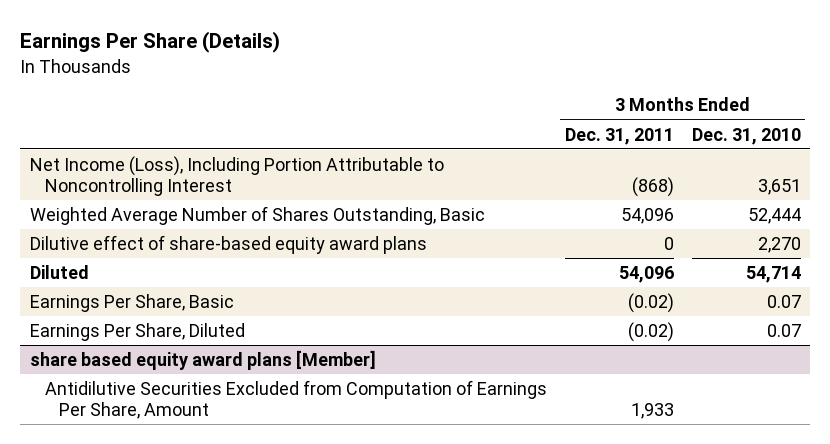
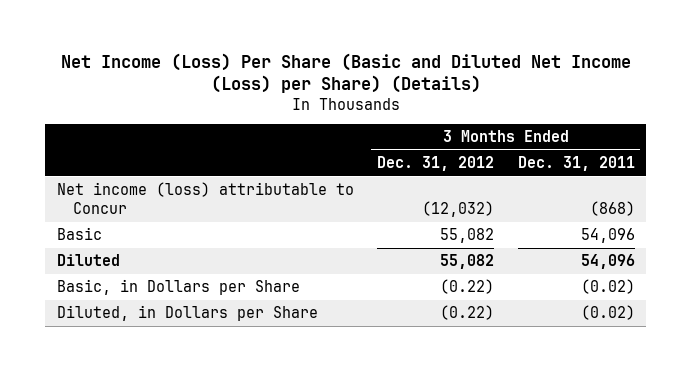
- Earnings Per Share (Details)
+ Net Income (Loss) Per Share (Basic and Diluted Net Income (Loss) per Share) (Details)
- | 3 Months Ended Dec. 31, 2011 | 3 Months Ended Dec. 31, 2010
+ | 3 Months Ended Dec. 31, 2012 | 3 Months Ended Dec. 31, 2011
- Net Income (Loss), Including Portion Attributable to Noncontrolling Interest | (868) | 3,651
- Weighted Average Number of Shares Outstanding, Basic | 54,096 | 52,444
- Dilutive effect of share-based equity award plans | 0 | 2,270
+ Net income (loss) attributable to Concur | (12,032) | (868)
+ Basic | 55,082 | 54,096
- Earnings Per Share, Basic | (0.02) | 0.07
- Earnings Per Share, Diluted | (0.02) | 0.07
- share based equity award plans [Member]
- Antidilutive Securities Excluded from Computation of Earnings Per Share, Amount | 1,933 |
+ Basic, in Dollars per Share | (0.22) | (0.02)
+ Diluted, in Dollars per Share | (0.22) | (0.02)

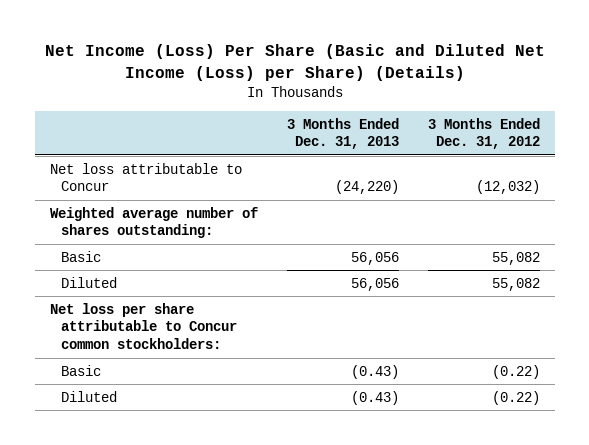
- | 3 Months Ended Dec. 31, 2012 | 3 Months Ended Dec. 31, 2011
+ | 3 Months Ended Dec. 31, 2013 | 3 Months Ended Dec. 31, 2012
- Net income (loss) attributable to Concur | (12,032) | (868)
+ Net loss attributable to Concur | (24,220) | (12,032)
+ Weighted average number of shares outstanding:
- Basic, in Dollars per Share | (0.22) | (0.02)
- Diluted, in Dollars per Share | (0.22) | (0.02)
+ Net loss per share attributable to Concur common stockholders:
+ Basic | (0.43) | (0.22)
+ Diluted | (0.43) | (0.22)

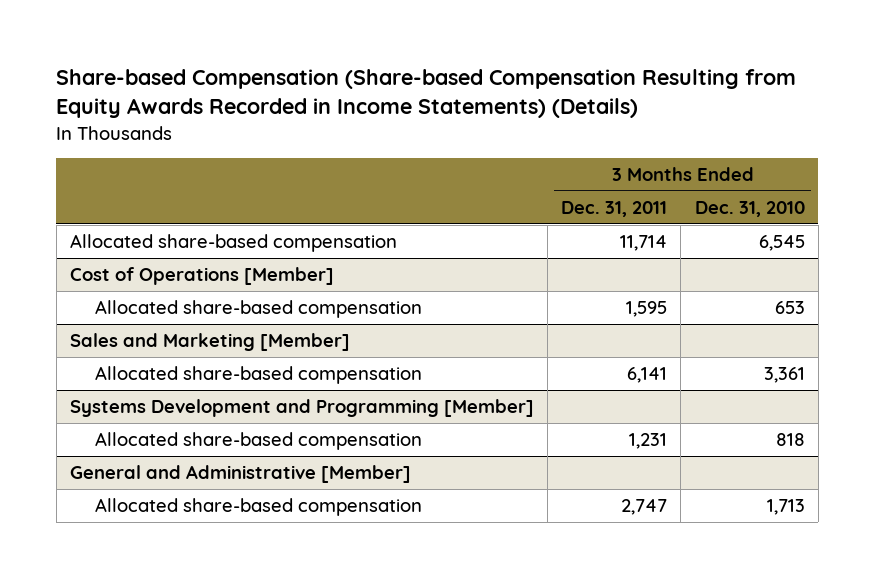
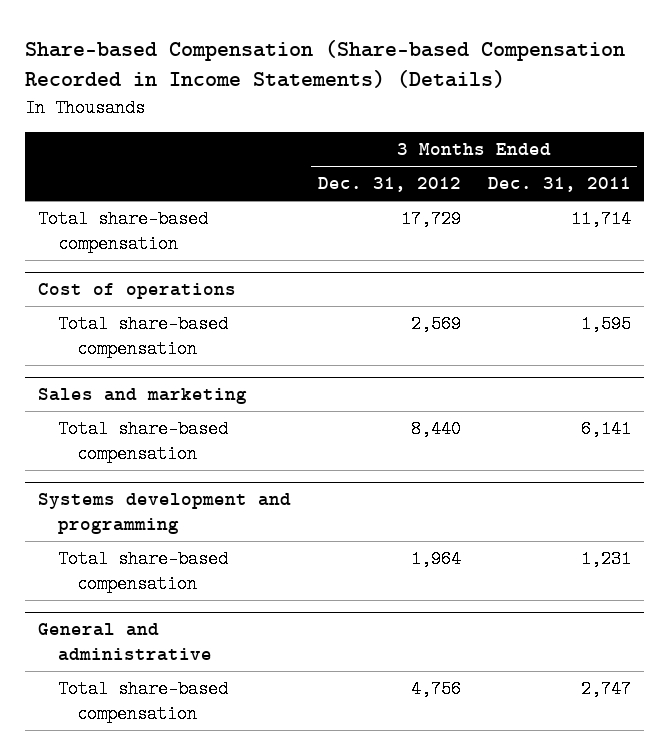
- Share-based Compensation (Share-based Compensation Resulting from Equity Awards Recorded in Income Statements) (Details)
+ Share-based Compensation (Share-based Compensation Recorded in Income Statements) (Details)
- | 3 Months Ended Dec. 31, 2011 | 3 Months Ended Dec. 31, 2010
+ | 3 Months Ended Dec. 31, 2012 | 3 Months Ended Dec. 31, 2011
- Allocated share-based compensation | 11,714 | 6,545
- Cost of Operations [Member]
- Allocated share-based compensation | 1,595 | 653
- Sales and Marketing [Member]
- Allocated share-based compensation | 6,141 | 3,361
- Systems Development and Programming [Member]
- Allocated share-based compensation | 1,231 | 818
- General and Administrative [Member]
- Allocated share-based compensation | 2,747 | 1,713
+ Total share-based compensation | 17,729 | 11,714
+ Cost of operations
+ Total share-based compensation | 2,569 | 1,595
+ Sales and marketing
+ Total share-based compensation | 8,440 | 6,141
+ Systems development and programming
+ Total share-based compensation | 1,964 | 1,231
+ General and administrative
+ Total share-based compensation | 4,756 | 2,747

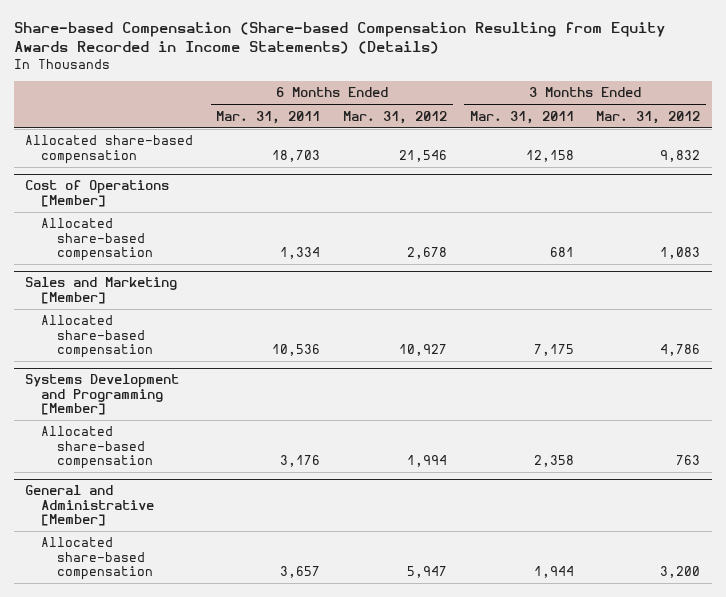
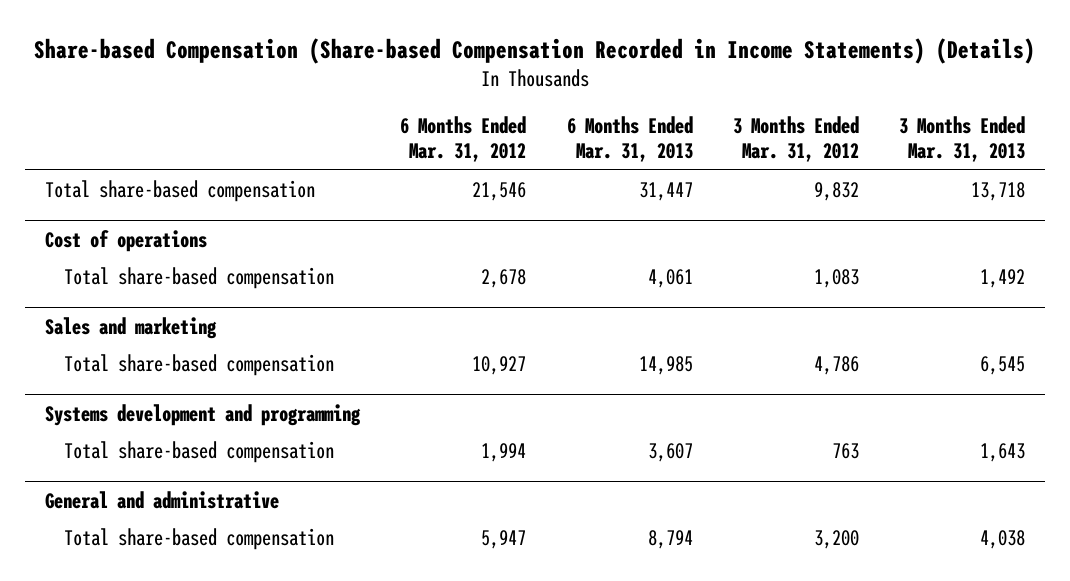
- Share-based Compensation (Share-based Compensation Resulting from Equity Awards Recorded in Income Statements) (Details)
+ Share-based Compensation (Share-based Compensation Recorded in Income Statements) (Details)
- | 6 Months Ended Mar. 31, 2011 | 6 Months Ended Mar. 31, 2012 | 3 Months Ended Mar. 31, 2011 | 3 Months Ended Mar. 31, 2012
+ | 6 Months Ended Mar. 31, 2012 | 6 Months Ended Mar. 31, 2013 | 3 Months Ended Mar. 31, 2012 | 3 Months Ended Mar. 31, 2013
- Allocated share-based compensation | 18,703 | 21,546 | 12,158 | 9,832
- Cost of Operations [Member]
- Allocated share-based compensation | 1,334 | 2,678 | 681 | 1,083
- Sales and Marketing [Member]
- Allocated share-based compensation | 10,536 | 10,927 | 7,175 | 4,786
- Systems Development and Programming [Member]
- Allocated share-based compensation | 3,176 | 1,994 | 2,358 | 763
- General and Administrative [Member]
- Allocated share-based compensation | 3,657 | 5,947 | 1,944 | 3,200
+ Total share-based compensation | 21,546 | 31,447 | 9,832 | 13,718
+ Cost of operations
+ Total share-based compensation | 2,678 | 4,061 | 1,083 | 1,492
+ Sales and marketing
+ Total share-based compensation | 10,927 | 14,985 | 4,786 | 6,545
+ Systems development and programming
+ Total share-based compensation | 1,994 | 3,607 | 763 | 1,643
+ General and administrative
+ Total share-based compensation | 5,947 | 8,794 | 3,200 | 4,038

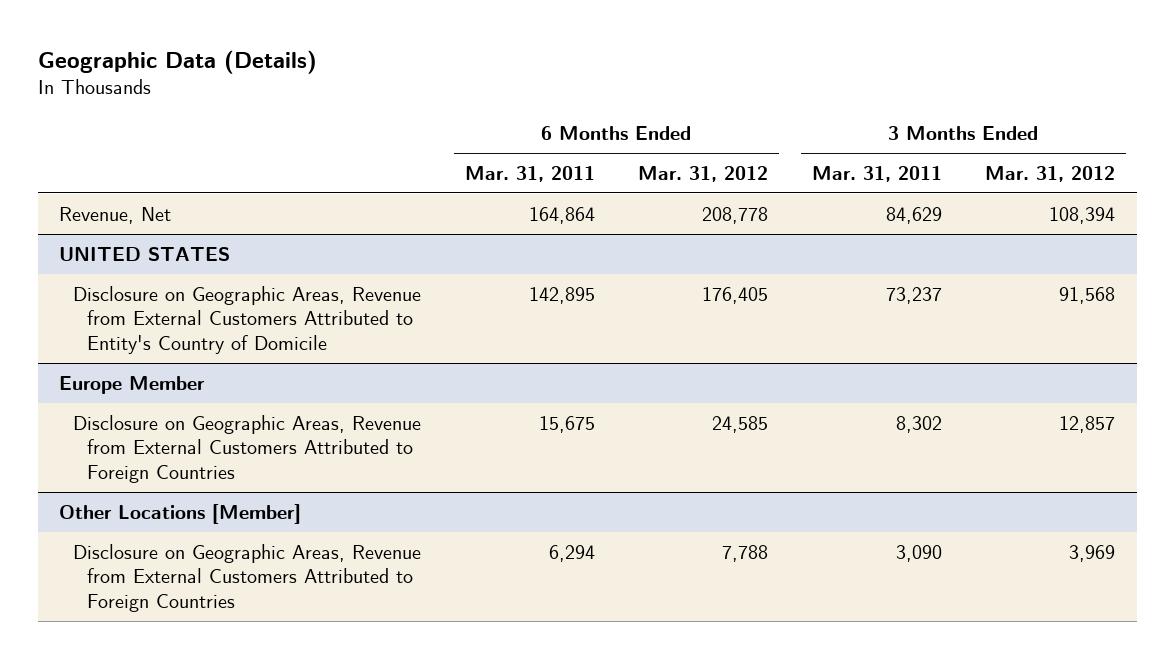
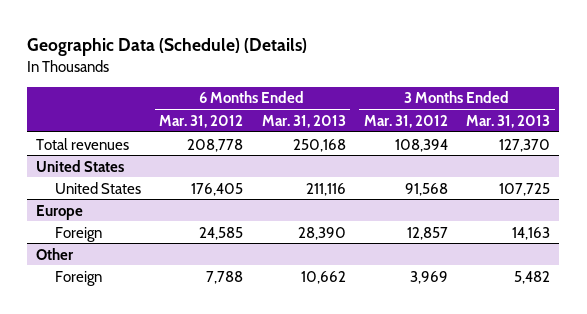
- Geographic Data (Details)
+ Geographic Data (Schedule) (Details)
- | 6 Months Ended Mar. 31, 2011 | 6 Months Ended Mar. 31, 2012 | 3 Months Ended Mar. 31, 2011 | 3 Months Ended Mar. 31, 2012
+ | 6 Months Ended Mar. 31, 2012 | 6 Months Ended Mar. 31, 2013 | 3 Months Ended Mar. 31, 2012 | 3 Months Ended Mar. 31, 2013
- Revenue, Net | 164,864 | 208,778 | 84,629 | 108,394
- UNITED STATES
- Disclosure on Geographic Areas, Revenue from External Customers Attributed to Entity's Country of Domicile | 142,895 | 176,405 | 73,237 | 91,568
- Europe Member
- Disclosure on Geographic Areas, Revenue from External Customers Attributed to Foreign Countries | 15,675 | 24,585 | 8,302 | 12,857
- Other Locations [Member]
- Disclosure on Geographic Areas, Revenue from External Customers Attributed to Foreign Countries | 6,294 | 7,788 | 3,090 | 3,969
+ Total revenues | 208,778 | 250,168 | 108,394 | 127,370
+ United States
+ United States | 176,405 | 211,116 | 91,568 | 107,725
+ Europe
+ Foreign | 24,585 | 28,390 | 12,857 | 14,163
+ Other
+ Foreign | 7,788 | 10,662 | 3,969 | 5,482

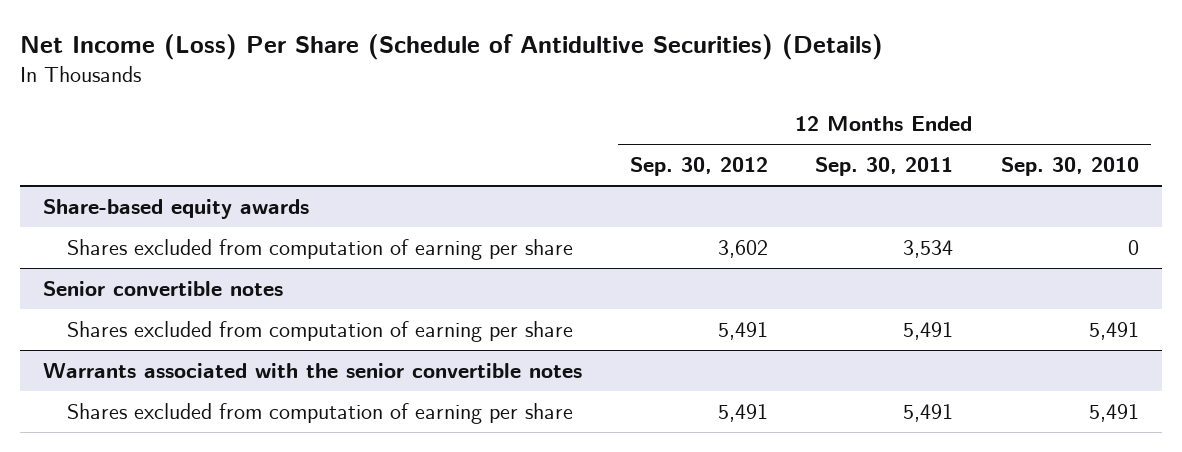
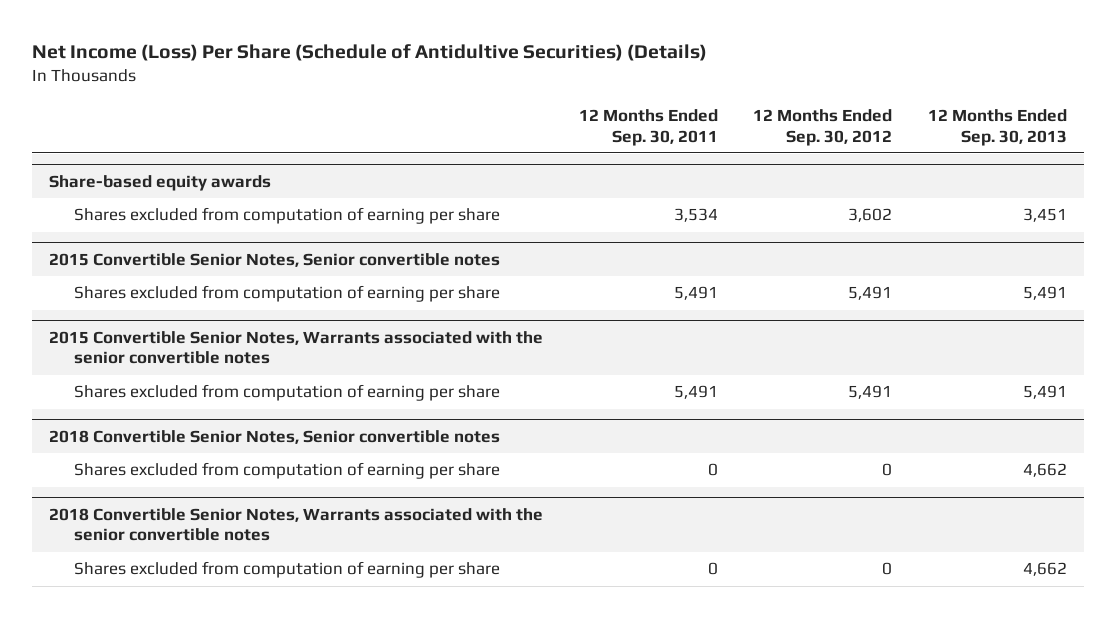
- | 12 Months Ended Sep. 30, 2012 | 12 Months Ended Sep. 30, 2011 | 12 Months Ended Sep. 30, 2010
+ | 12 Months Ended Sep. 30, 2011 | 12 Months Ended Sep. 30, 2012 | 12 Months Ended Sep. 30, 2013
- Senior convertible notes
+ 2015 Convertible Senior Notes, Senior convertible notes
- Warrants associated with the senior convertible notes
+ 2015 Convertible Senior Notes, Warrants associated with the senior convertible notes
+ 2018 Convertible Senior Notes, Senior convertible notes
+ Shares excluded from computation of earning per share | 0 | 0 | 4,662
+ 2018 Convertible Senior Notes, Warrants associated with the senior convertible notes
+ Shares excluded from computation of earning per share | 0 | 0 | 4,662

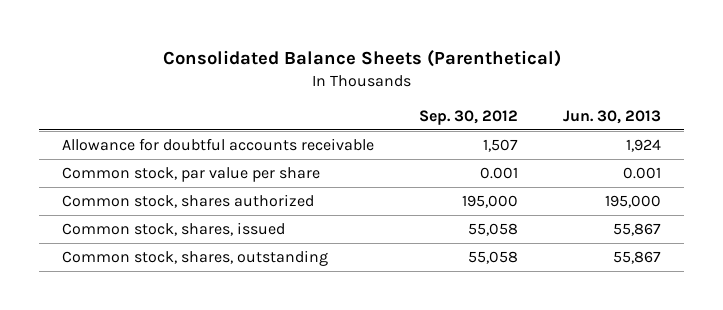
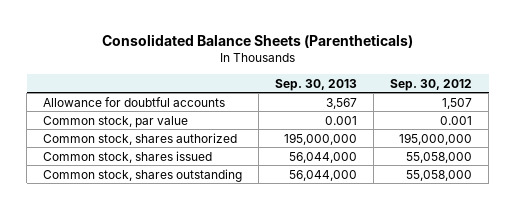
- Consolidated Balance Sheets (Parenthetical)
+ Consolidated Balance Sheets (Parentheticals)
- | Sep. 30, 2012 | Jun. 30, 2013
+ | Sep. 30, 2013 | Sep. 30, 2012
- Allowance for doubtful accounts receivable | 1,507 | 1,924
- Common stock, par value per share | 0.001 | 0.001
- Common stock, shares authorized | 195,000 | 195,000
- Common stock, shares, issued | 55,058 | 55,867
- Common stock, shares, outstanding | 55,058 | 55,867
+ Allowance for doubtful accounts | 3,567 | 1,507
+ Common stock, par value | 0.001 | 0.001
+ Common stock, shares authorized | 195,000,000 | 195,000,000
+ Common stock, shares issued | 56,044,000 | 55,058,000
+ Common stock, shares outstanding | 56,044,000 | 55,058,000

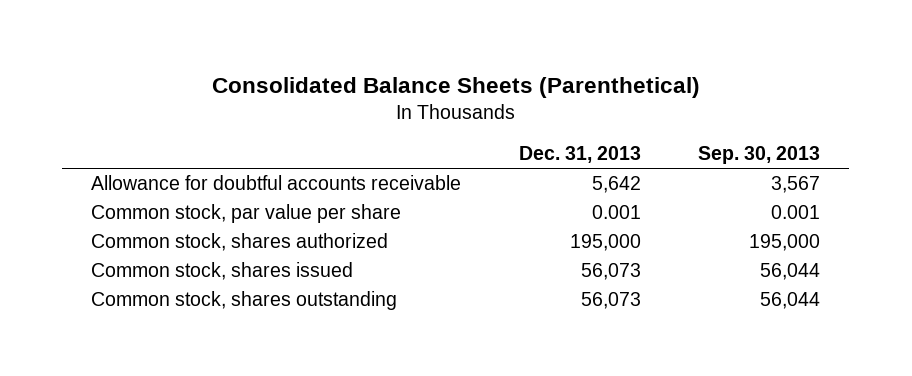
- Consolidated Balance Sheets (Parentheticals)
+ Consolidated Balance Sheets (Parenthetical)
- | Sep. 30, 2013 | Sep. 30, 2012
+ | Dec. 31, 2013 | Sep. 30, 2013
- Allowance for doubtful accounts | 3,567 | 1,507
- Common stock, par value | 0.001 | 0.001
- Common stock, shares authorized | 195,000,000 | 195,000,000
- Common stock, shares issued | 56,044,000 | 55,058,000
- Common stock, shares outstanding | 56,044,000 | 55,058,000
+ Allowance for doubtful accounts receivable | 5,642 | 3,567
+ Common stock, par value per share | 0.001 | 0.001
+ Common stock, shares authorized | 195,000 | 195,000
+ Common stock, shares issued | 56,073 | 56,044
+ Common stock, shares outstanding | 56,073 | 56,044

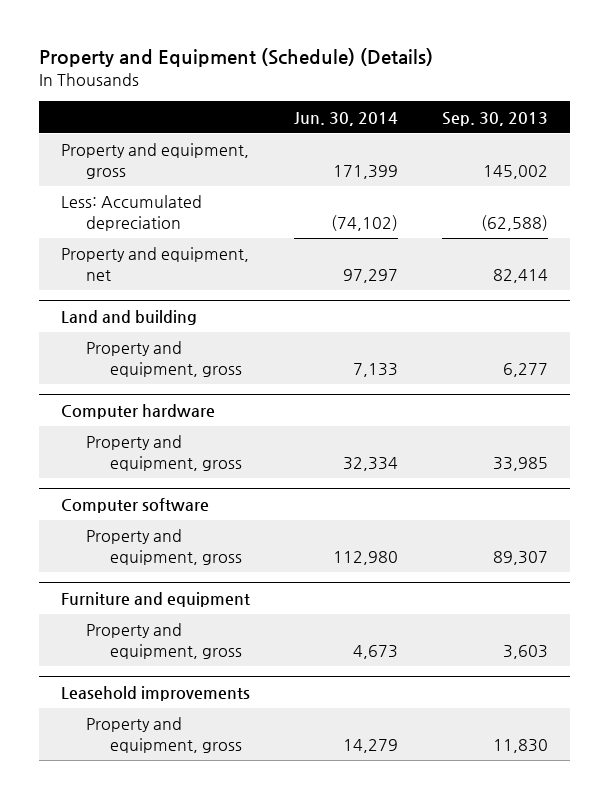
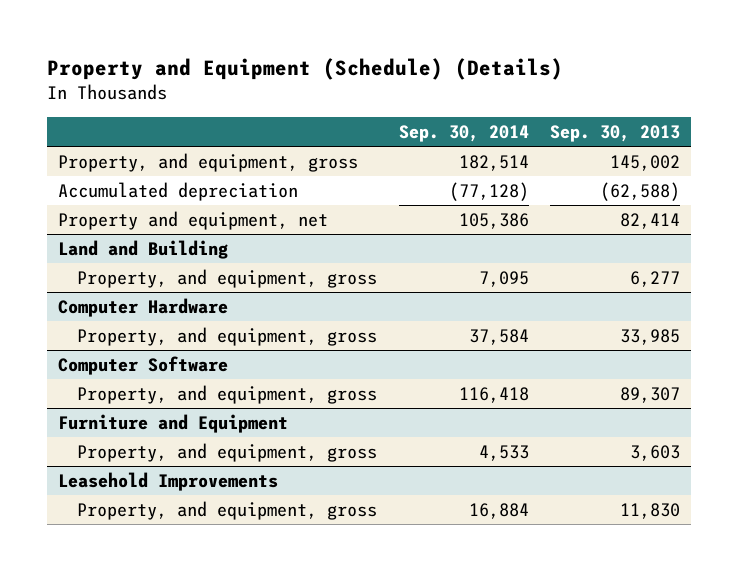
- | Jun. 30, 2014 | Sep. 30, 2013
+ | Sep. 30, 2014 | Sep. 30, 2013
- Property and equipment, gross | 171,399 | 145,002
- Less: Accumulated depreciation | (74,102) | (62,588)
+ Property, and equipment, gross | 182,514 | 145,002
+ Accumulated depreciation | (77,128) | (62,588)
- Land and building
- Property and equipment, gross | 7,133 | 6,277
- Computer hardware
- Property and equipment, gross | 32,334 | 33,985
- Computer software
- Property and equipment, gross | 112,980 | 89,307
- Furniture and equipment
- Property and equipment, gross | 4,673 | 3,603
- Leasehold improvements
- Property and equipment, gross | 14,279 | 11,830
+ Land and Building
+ Property, and equipment, gross | 7,095 | 6,277
+ Computer Hardware
+ Property, and equipment, gross | 37,584 | 33,985
+ Computer Software
+ Property, and equipment, gross | 116,418 | 89,307
+ Furniture and Equipment
+ Property, and equipment, gross | 4,533 | 3,603
+ Leasehold Improvements
+ Property, and equipment, gross | 16,884 | 11,830

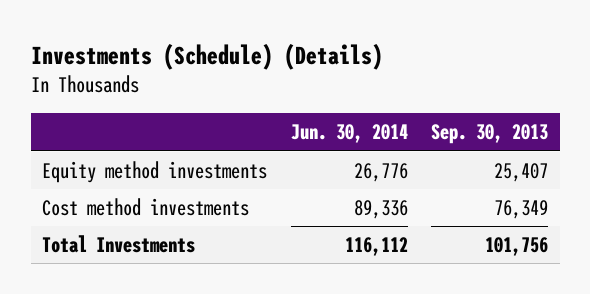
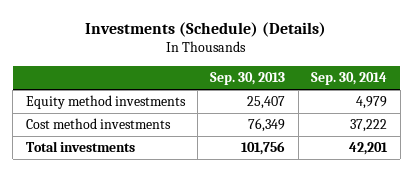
- | Jun. 30, 2014 | Sep. 30, 2013
+ | Sep. 30, 2013 | Sep. 30, 2014
- Total Investments | 116,112 | 101,756
+ Total investments | 101,756 | 42,201

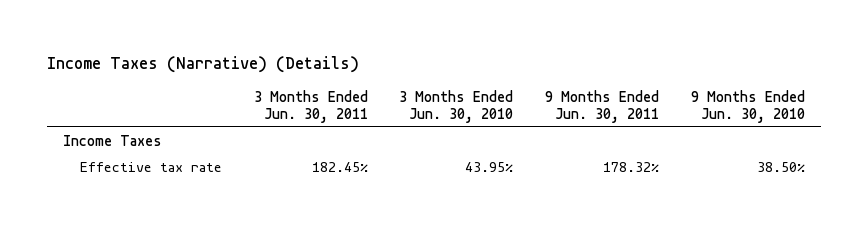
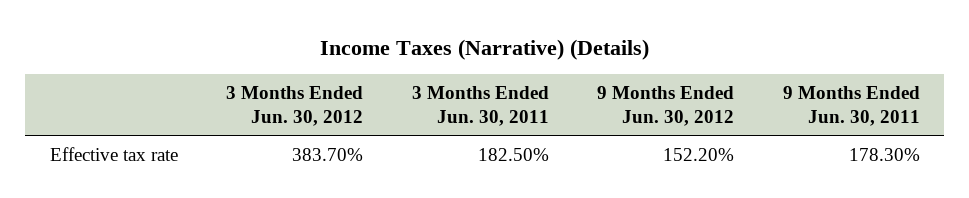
- | 3 Months Ended Jun. 30, 2011 | 3 Months Ended Jun. 30, 2010 | 9 Months Ended Jun. 30, 2011 | 9 Months Ended Jun. 30, 2010
+ | 3 Months Ended Jun. 30, 2012 | 3 Months Ended Jun. 30, 2011 | 9 Months Ended Jun. 30, 2012 | 9 Months Ended Jun. 30, 2011
- Income Taxes
- Effective tax rate | 182.45% | 43.95% | 178.32% | 38.50%
+ Effective tax rate | 383.70% | 182.50% | 152.20% | 178.30%

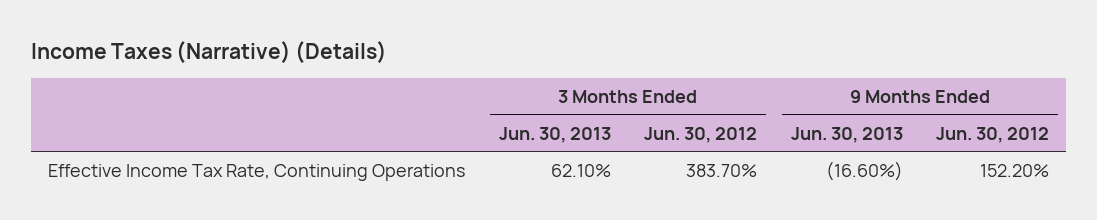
- | 3 Months Ended Jun. 30, 2012 | 3 Months Ended Jun. 30, 2011 | 9 Months Ended Jun. 30, 2012 | 9 Months Ended Jun. 30, 2011
+ | 3 Months Ended Jun. 30, 2013 | 3 Months Ended Jun. 30, 2012 | 9 Months Ended Jun. 30, 2013 | 9 Months Ended Jun. 30, 2012
- Effective tax rate | 383.70% | 182.50% | 152.20% | 178.30%
+ Effective Income Tax Rate, Continuing Operations | 62.10% | 383.70% | (16.60%) | 152.20%

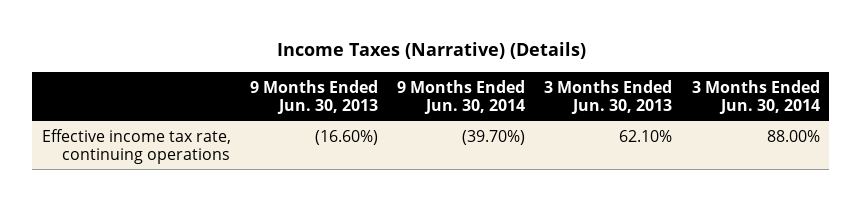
- | 3 Months Ended Jun. 30, 2013 | 3 Months Ended Jun. 30, 2012 | 9 Months Ended Jun. 30, 2013 | 9 Months Ended Jun. 30, 2012
+ | 9 Months Ended Jun. 30, 2013 | 9 Months Ended Jun. 30, 2014 | 3 Months Ended Jun. 30, 2013 | 3 Months Ended Jun. 30, 2014
- Effective Income Tax Rate, Continuing Operations | 62.10% | 383.70% | (16.60%) | 152.20%
+ Effective income tax rate, continuing operations | (16.60%) | (39.70%) | 62.10% | 88.00%

